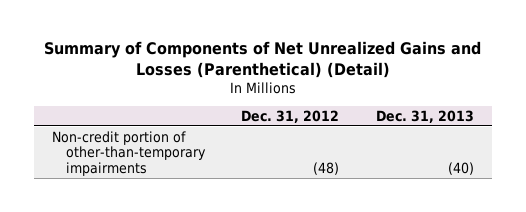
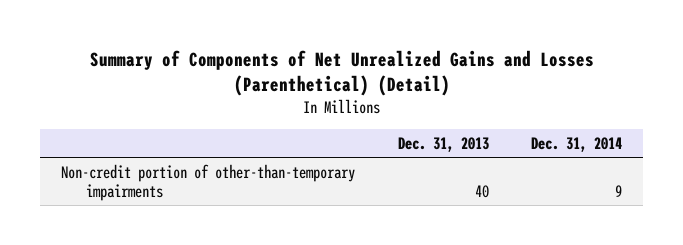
- | Dec. 31, 2012 | Dec. 31, 2013
+ | Dec. 31, 2013 | Dec. 31, 2014
- Non-credit portion of other-than-temporary impairments | (48) | (40)
+ Non-credit portion of other-than-temporary impairments | 40 | 9

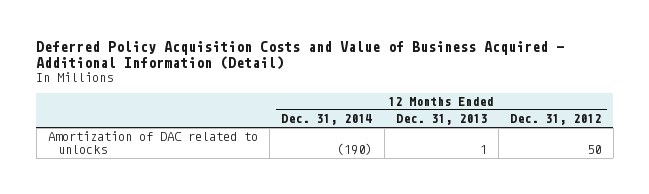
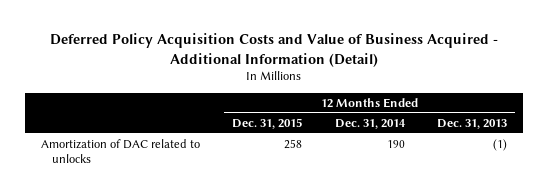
- | 12 Months Ended Dec. 31, 2014 | 12 Months Ended Dec. 31, 2013 | 12 Months Ended Dec. 31, 2012
+ | 12 Months Ended Dec. 31, 2015 | 12 Months Ended Dec. 31, 2014 | 12 Months Ended Dec. 31, 2013
- Amortization of DAC related to unlocks | (190) | 1 | 50
+ Amortization of DAC related to unlocks | 258 | 190 | (1)

